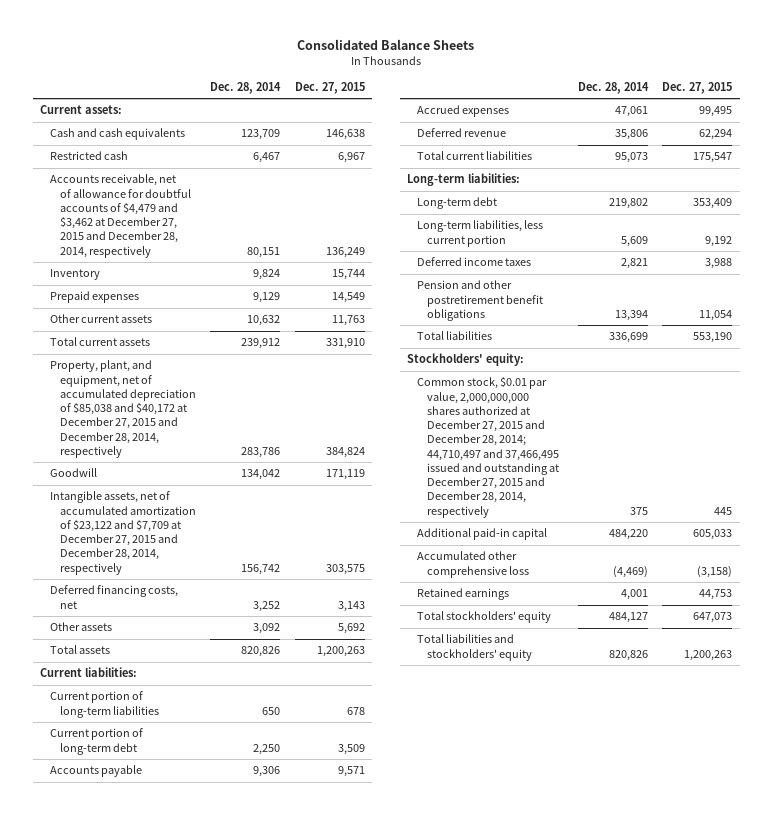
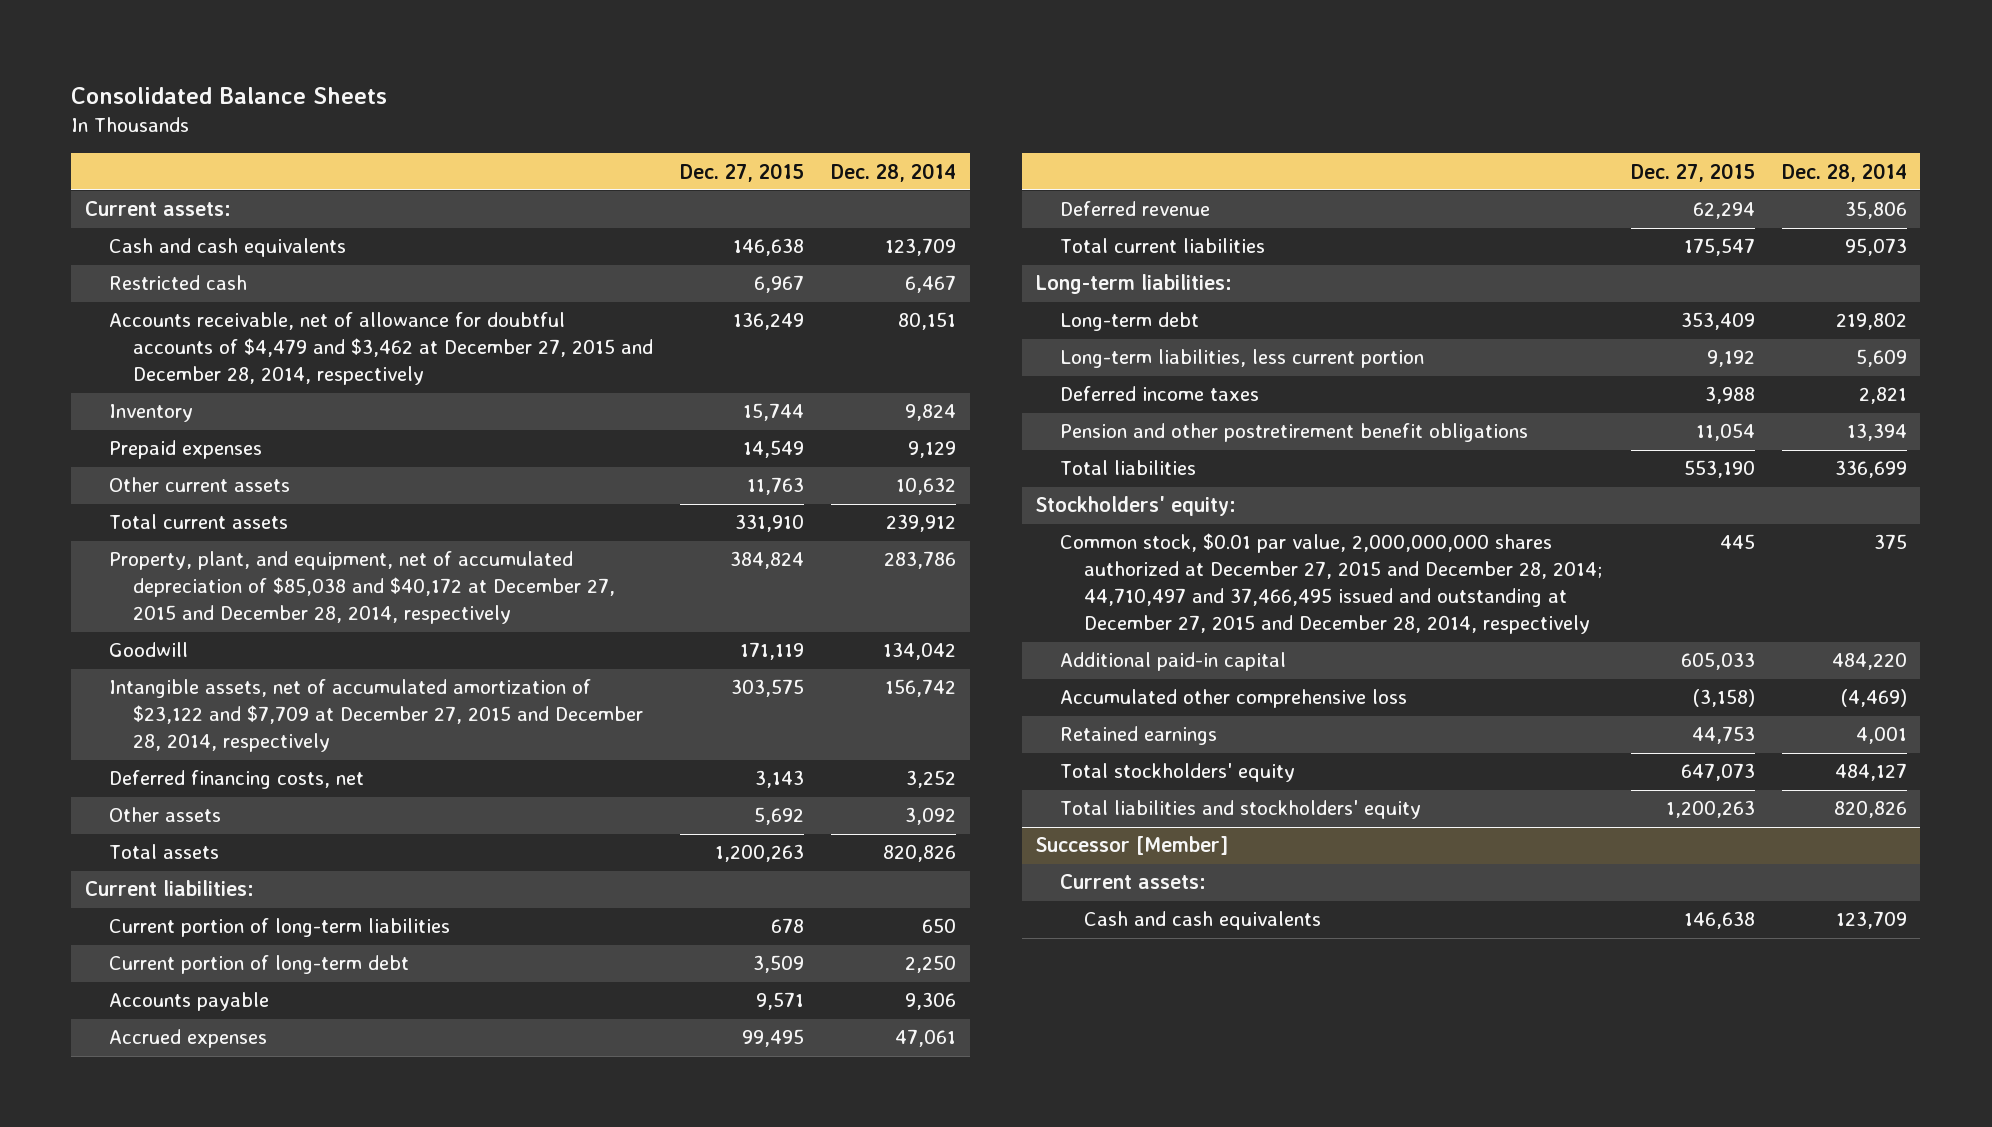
- | Dec. 28, 2014 | Dec. 27, 2015
+ | Dec. 27, 2015 | Dec. 28, 2014
+ Successor [Member]
+ Current assets:
+ Cash and cash equivalents | 146,638 | 123,709

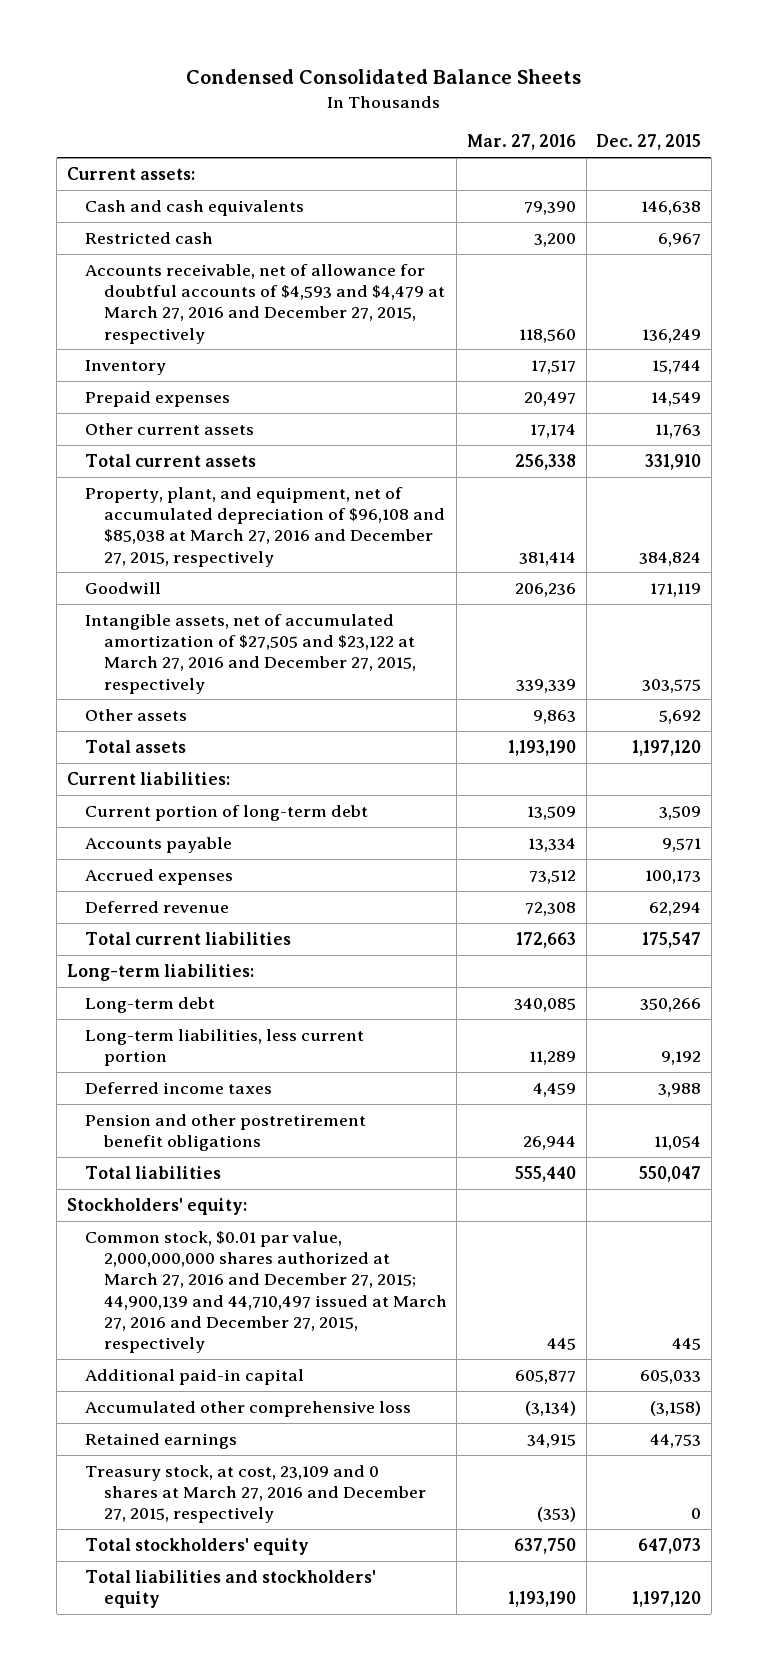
- Consolidated Balance Sheets
+ Condensed Consolidated Balance Sheets
- | Dec. 27, 2015 | Dec. 28, 2014
+ | Mar. 27, 2016 | Dec. 27, 2015
- Accounts receivable, net of allowance for doubtful accounts of $4,479 and $3,462 at December 27, 2015 and December 28, 2014, respectively | 136,249 | 80,151
+ Accounts receivable, net of allowance for doubtful accounts of $4,593 and $4,479 at March 27, 2016 and December 27, 2015, respectively | 118,560 | 136,249
- Property, plant, and equipment, net of accumulated depreciation of $85,038 and $40,172 at December 27, 2015 and December 28, 2014, respectively | 384,824 | 283,786
+ Property, plant, and equipment, net of accumulated depreciation of $96,108 and $85,038 at March 27, 2016 and December 27, 2015, respectively | 381,414 | 384,824
- Intangible assets, net of accumulated amortization of $23,122 and $7,709 at December 27, 2015 and December 28, 2014, respectively | 303,575 | 156,742
- Deferred financing costs, net | 3,143 | 3,252
+ Intangible assets, net of accumulated amortization of $27,505 and $23,122 at March 27, 2016 and December 27, 2015, respectively | 339,339 | 303,575
- Total assets | 1,200,263 | 820,826
+ Total assets | 1,193,190 | 1,197,120
- Current portion of long-term liabilities | 678 | 650
- Accrued expenses | 99,495 | 47,061
+ Accrued expenses | 73,512 | 100,173
- Long-term debt | 353,409 | 219,802
+ Long-term debt | 340,085 | 350,266
- Total liabilities | 553,190 | 336,699
+ Total liabilities | 555,440 | 550,047
- Common stock, $0.01 par value, 2,000,000,000 shares authorized at December 27, 2015 and December 28, 2014; 44,710,497 and 37,466,495 issued and outstanding at December 27, 2015 and December 28, 2014, respectively | 445 | 375
+ Common stock, $0.01 par value, 2,000,000,000 shares authorized at March 27, 2016 and December 27, 2015; 44,900,139 and 44,710,497 issued at March 27, 2016 and December 27, 2015, respectively | 445 | 445
+ Treasury stock, at cost, 23,109 and 0 shares at March 27, 2016 and December 27, 2015, respectively | (353) | 0
- Total liabilities and stockholders' equity | 1,200,263 | 820,826
- Successor [Member]
- Current assets:
- Cash and cash equivalents | 146,638 | 123,709
+ Total liabilities and stockholders' equity | 1,193,190 | 1,197,120

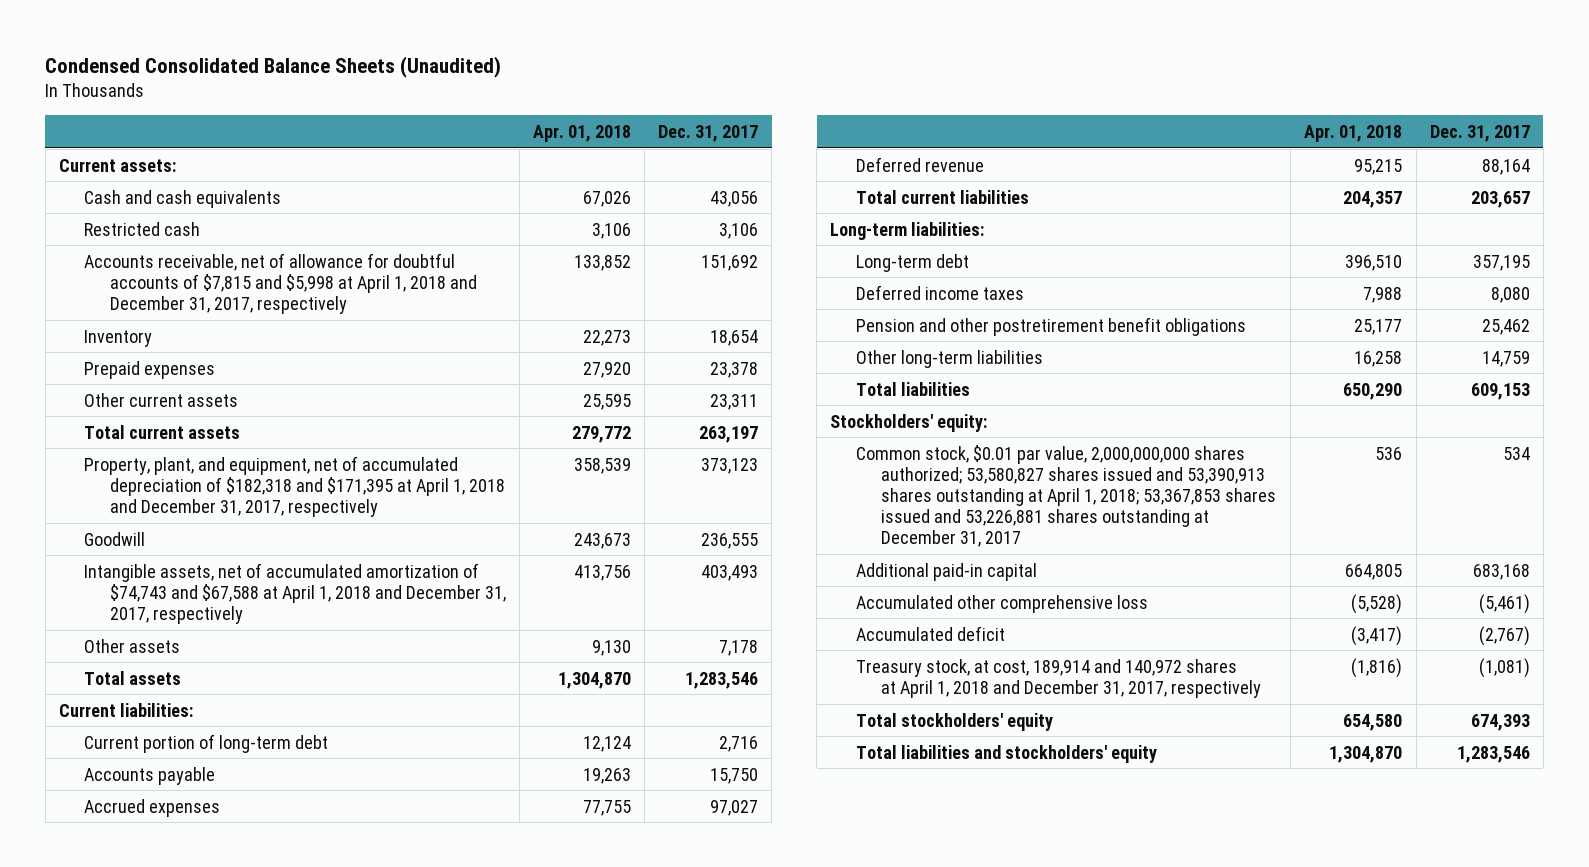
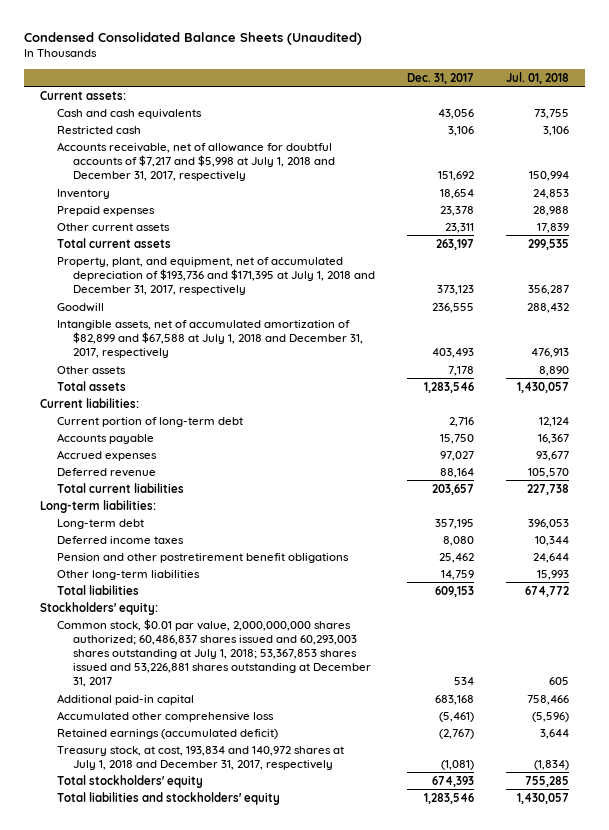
- | Apr. 01, 2018 | Dec. 31, 2017
+ | Dec. 31, 2017 | Jul. 01, 2018
- Accounts receivable, net of allowance for doubtful accounts of $7,815 and $5,998 at April 1, 2018 and December 31, 2017, respectively | 133,852 | 151,692
+ Accounts receivable, net of allowance for doubtful accounts of $7,217 and $5,998 at July 1, 2018 and December 31, 2017, respectively | 151,692 | 150,994
- Property, plant, and equipment, net of accumulated depreciation of $182,318 and $171,395 at April 1, 2018 and December 31, 2017, respectively | 358,539 | 373,123
+ Property, plant, and equipment, net of accumulated depreciation of $193,736 and $171,395 at July 1, 2018 and December 31, 2017, respectively | 373,123 | 356,287
- Intangible assets, net of accumulated amortization of $74,743 and $67,588 at April 1, 2018 and December 31, 2017, respectively | 413,756 | 403,493
+ Intangible assets, net of accumulated amortization of $82,899 and $67,588 at July 1, 2018 and December 31, 2017, respectively | 403,493 | 476,913
- Common stock, $0.01 par value, 2,000,000,000 shares authorized; 53,580,827 shares issued and 53,390,913 shares outstanding at April 1, 2018; 53,367,853 shares issued and 53,226,881 shares outstanding at December 31, 2017 | 536 | 534
+ Common stock, $0.01 par value, 2,000,000,000 shares authorized; 60,486,837 shares issued and 60,293,003 shares outstanding at July 1, 2018; 53,367,853 shares issued and 53,226,881 shares outstanding at December 31, 2017 | 534 | 605
- Accumulated deficit | (3,417) | (2,767)
- Treasury stock, at cost, 189,914 and 140,972 shares at April 1, 2018 and December 31, 2017, respectively | (1,816) | (1,081)
+ Retained earnings (accumulated deficit) | (2,767) | 3,644
+ Treasury stock, at cost, 193,834 and 140,972 shares at July 1, 2018 and December 31, 2017, respectively | (1,081) | (1,834)

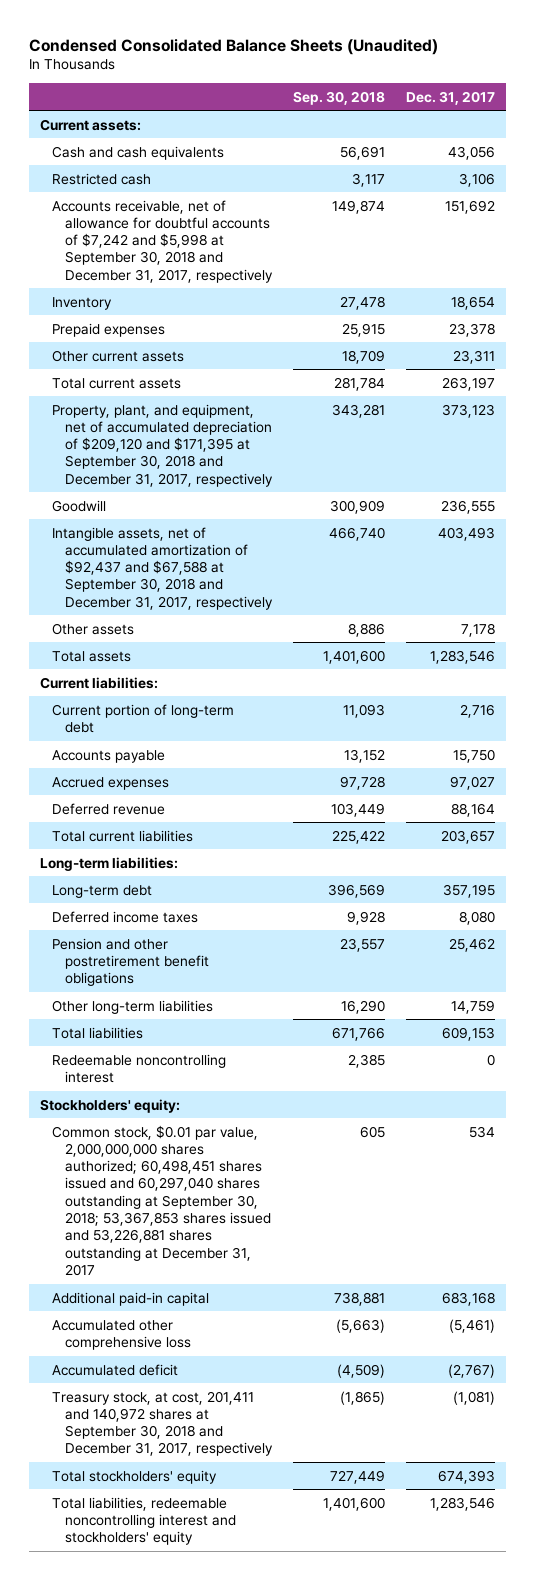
- | Dec. 31, 2017 | Jul. 01, 2018
+ | Sep. 30, 2018 | Dec. 31, 2017
- Accounts receivable, net of allowance for doubtful accounts of $7,217 and $5,998 at July 1, 2018 and December 31, 2017, respectively | 151,692 | 150,994
+ Accounts receivable, net of allowance for doubtful accounts of $7,242 and $5,998 at September 30, 2018 and December 31, 2017, respectively | 149,874 | 151,692
- Property, plant, and equipment, net of accumulated depreciation of $193,736 and $171,395 at July 1, 2018 and December 31, 2017, respectively | 373,123 | 356,287
+ Property, plant, and equipment, net of accumulated depreciation of $209,120 and $171,395 at September 30, 2018 and December 31, 2017, respectively | 343,281 | 373,123
- Intangible assets, net of accumulated amortization of $82,899 and $67,588 at July 1, 2018 and December 31, 2017, respectively | 403,493 | 476,913
+ Intangible assets, net of accumulated amortization of $92,437 and $67,588 at September 30, 2018 and December 31, 2017, respectively | 466,740 | 403,493
+ Redeemable noncontrolling interest | 2,385 | 0
- Common stock, $0.01 par value, 2,000,000,000 shares authorized; 60,486,837 shares issued and 60,293,003 shares outstanding at July 1, 2018; 53,367,853 shares issued and 53,226,881 shares outstanding at December 31, 2017 | 534 | 605
+ Common stock, $0.01 par value, 2,000,000,000 shares authorized; 60,498,451 shares issued and 60,297,040 shares outstanding at September 30, 2018; 53,367,853 shares issued and 53,226,881 shares outstanding at December 31, 2017 | 605 | 534
- Retained earnings (accumulated deficit) | (2,767) | 3,644
- Treasury stock, at cost, 193,834 and 140,972 shares at July 1, 2018 and December 31, 2017, respectively | (1,081) | (1,834)
+ Accumulated deficit | (4,509) | (2,767)
+ Treasury stock, at cost, 201,411 and 140,972 shares at September 30, 2018 and December 31, 2017, respectively | (1,865) | (1,081)
- Total liabilities and stockholders' equity | 1,283,546 | 1,430,057
+ Total liabilities, redeemable noncontrolling interest and stockholders' equity | 1,401,600 | 1,283,546

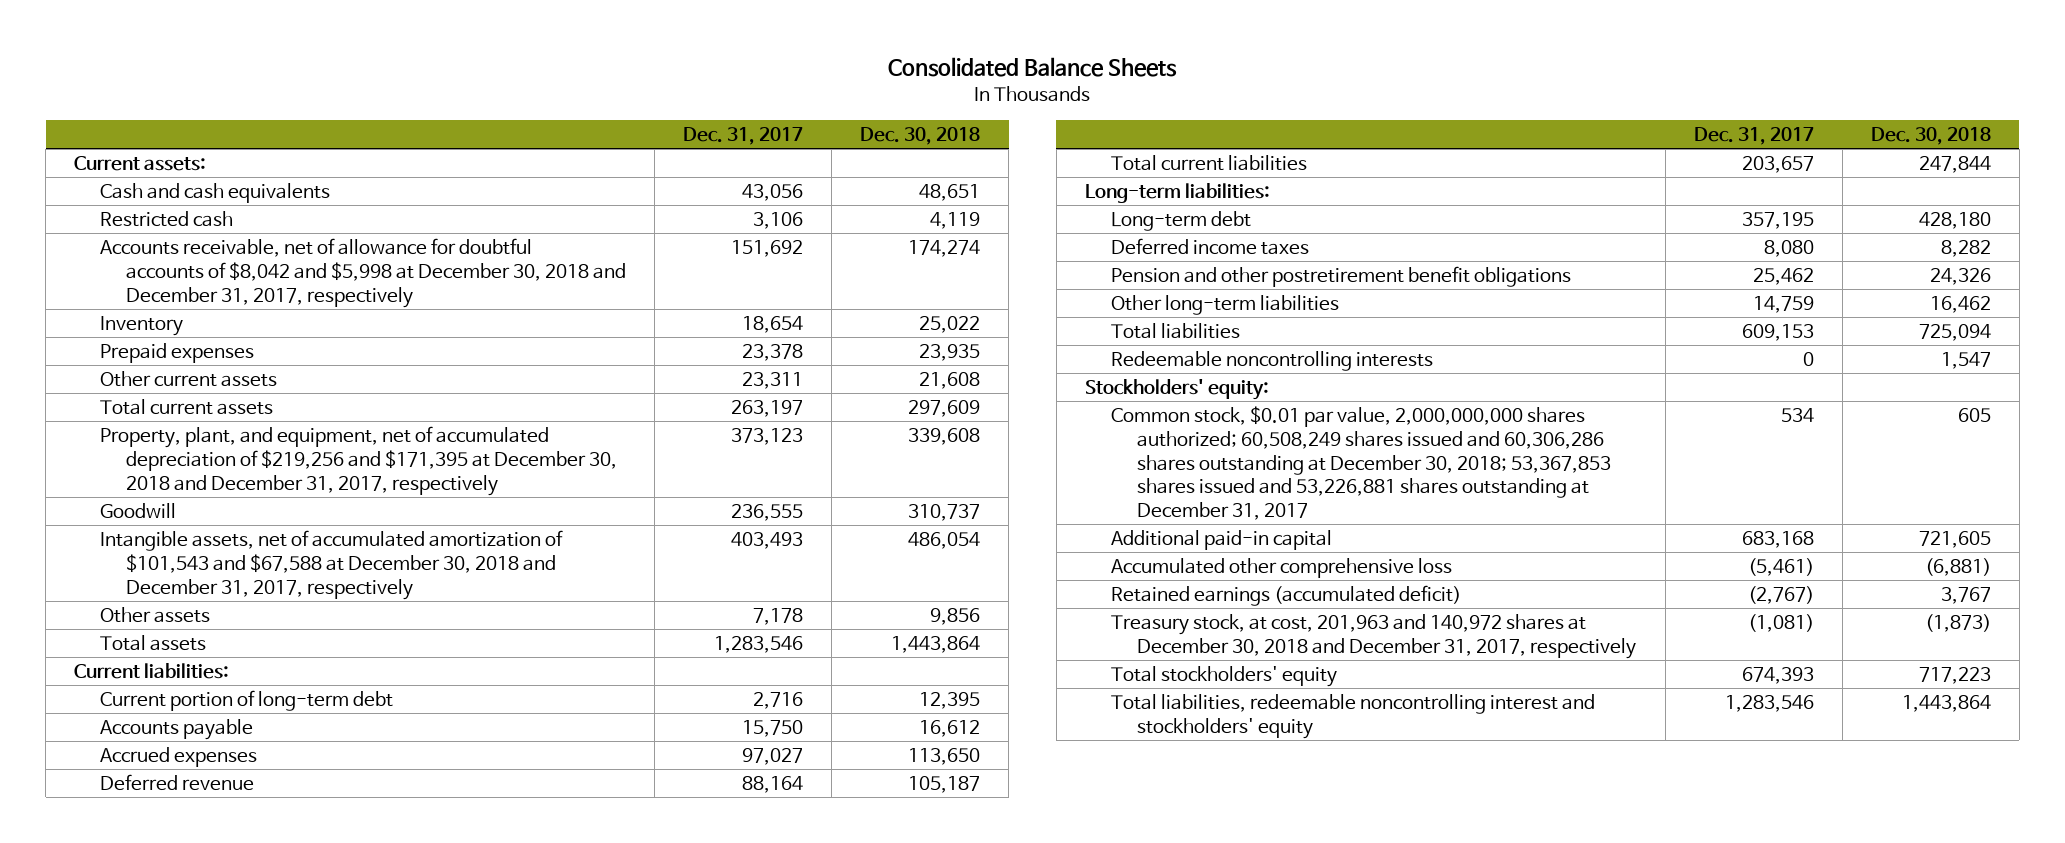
- Condensed Consolidated Balance Sheets (Unaudited)
+ Consolidated Balance Sheets
- | Sep. 30, 2018 | Dec. 31, 2017
+ | Dec. 31, 2017 | Dec. 30, 2018
- Accounts receivable, net of allowance for doubtful accounts of $7,242 and $5,998 at September 30, 2018 and December 31, 2017, respectively | 149,874 | 151,692
+ Accounts receivable, net of allowance for doubtful accounts of $8,042 and $5,998 at December 30, 2018 and December 31, 2017, respectively | 151,692 | 174,274
- Property, plant, and equipment, net of accumulated depreciation of $209,120 and $171,395 at September 30, 2018 and December 31, 2017, respectively | 343,281 | 373,123
+ Property, plant, and equipment, net of accumulated depreciation of $219,256 and $171,395 at December 30, 2018 and December 31, 2017, respectively | 373,123 | 339,608
- Intangible assets, net of accumulated amortization of $92,437 and $67,588 at September 30, 2018 and December 31, 2017, respectively | 466,740 | 403,493
+ Intangible assets, net of accumulated amortization of $101,543 and $67,588 at December 30, 2018 and December 31, 2017, respectively | 403,493 | 486,054
- Redeemable noncontrolling interest | 2,385 | 0
+ Redeemable noncontrolling interests | 0 | 1,547
- Common stock, $0.01 par value, 2,000,000,000 shares authorized; 60,498,451 shares issued and 60,297,040 shares outstanding at September 30, 2018; 53,367,853 shares issued and 53,226,881 shares outstanding at December 31, 2017 | 605 | 534
+ Common stock, $0.01 par value, 2,000,000,000 shares authorized; 60,508,249 shares issued and 60,306,286 shares outstanding at December 30, 2018; 53,367,853 shares issued and 53,226,881 shares outstanding at December 31, 2017 | 534 | 605
- Accumulated deficit | (4,509) | (2,767)
- Treasury stock, at cost, 201,411 and 140,972 shares at September 30, 2018 and December 31, 2017, respectively | (1,865) | (1,081)
+ Retained earnings (accumulated deficit) | (2,767) | 3,767
+ Treasury stock, at cost, 201,963 and 140,972 shares at December 30, 2018 and December 31, 2017, respectively | (1,081) | (1,873)

